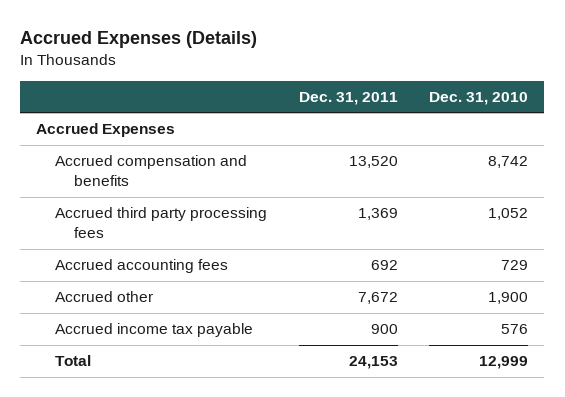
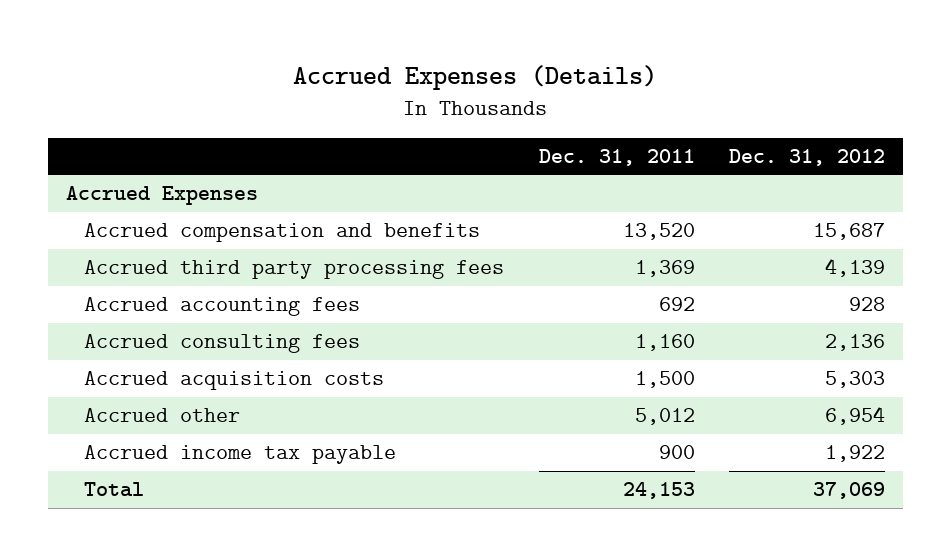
- | Dec. 31, 2011 | Dec. 31, 2010
+ | Dec. 31, 2011 | Dec. 31, 2012
- Accrued other | 7,672 | 1,900
+ Accrued consulting fees | 1,160 | 2,136
+ Accrued acquisition costs | 1,500 | 5,303
+ Accrued other | 5,012 | 6,954

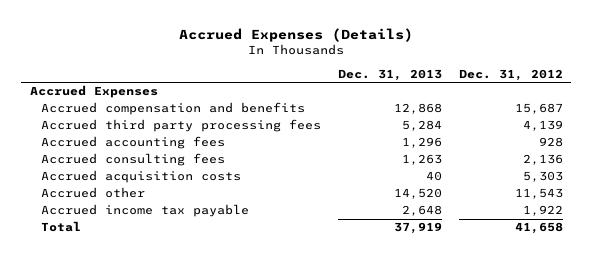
- | Dec. 31, 2011 | Dec. 31, 2012
+ | Dec. 31, 2013 | Dec. 31, 2012
- Accrued other | 5,012 | 6,954
+ Accrued other | 14,520 | 11,543
- Total | 24,153 | 37,069
+ Total | 37,919 | 41,658

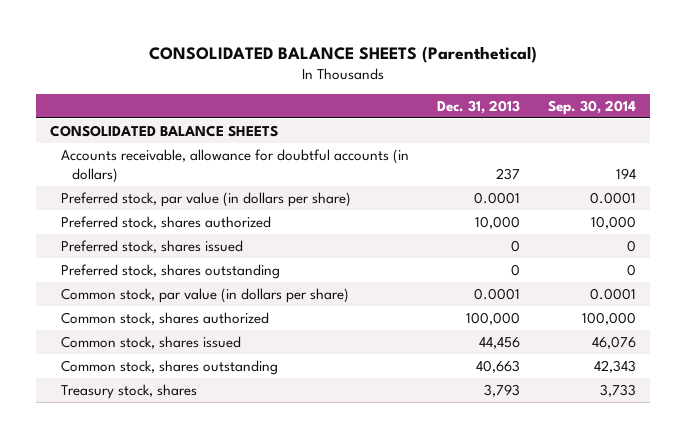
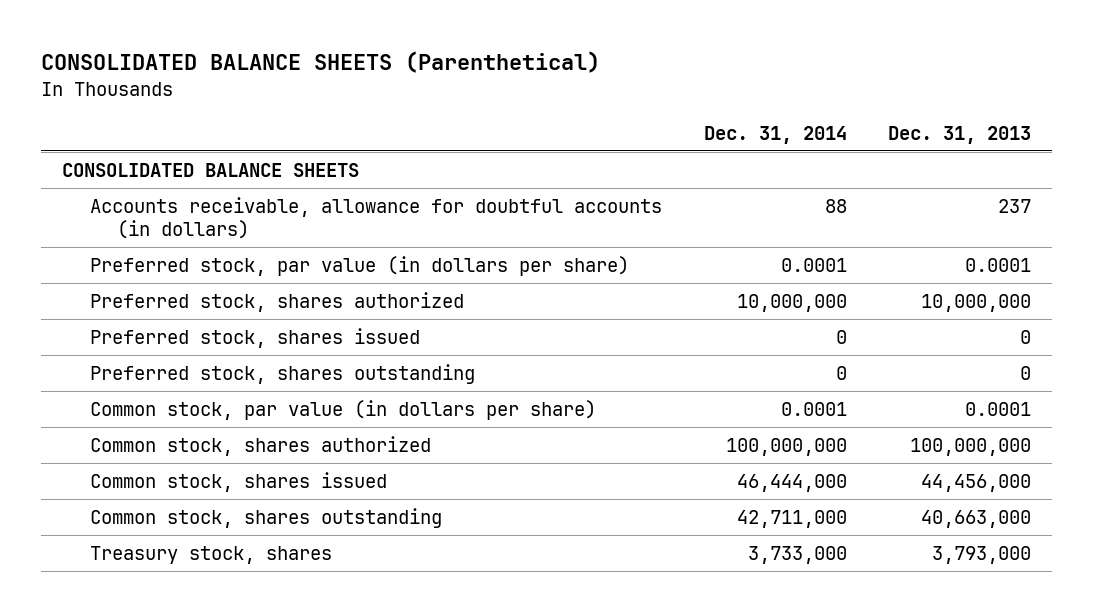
- | Dec. 31, 2013 | Sep. 30, 2014
+ | Dec. 31, 2014 | Dec. 31, 2013
- Preferred stock, shares authorized | 10,000 | 10,000
+ Preferred stock, shares authorized | 10,000,000 | 10,000,000
- Common stock, shares authorized | 100,000 | 100,000
- Common stock, shares issued | 44,456 | 46,076
- Common stock, shares outstanding | 40,663 | 42,343
- Treasury stock, shares | 3,793 | 3,733
+ Common stock, shares authorized | 100,000,000 | 100,000,000
+ Common stock, shares issued | 46,444,000 | 44,456,000
+ Common stock, shares outstanding | 42,711,000 | 40,663,000
+ Treasury stock, shares | 3,733,000 | 3,793,000

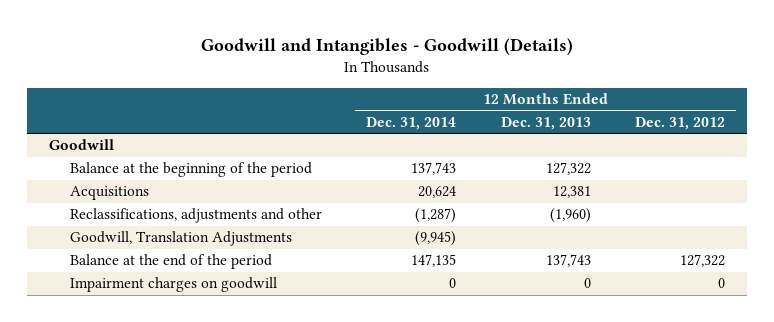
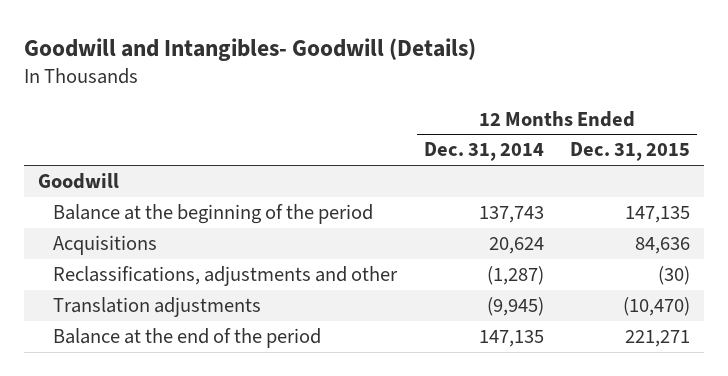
- Goodwill and Intangibles - Goodwill (Details)
+ Goodwill and Intangibles- Goodwill (Details)
- | 12 Months Ended Dec. 31, 2014 | 12 Months Ended Dec. 31, 2013 | 12 Months Ended Dec. 31, 2012
+ | 12 Months Ended Dec. 31, 2014 | 12 Months Ended Dec. 31, 2015
- Goodwill, Translation Adjustments | (9,945) | |
+ Translation adjustments | (9,945) | (10,470)
- Impairment charges on goodwill | 0 | 0 | 0

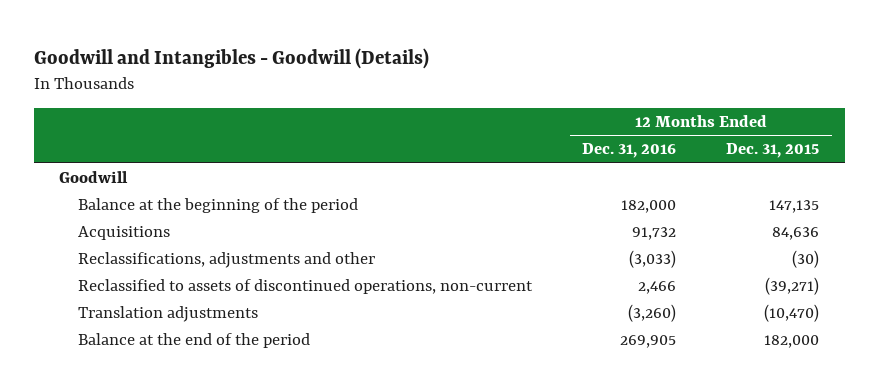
- Goodwill and Intangibles- Goodwill (Details)
+ Goodwill and Intangibles - Goodwill (Details)
- | 12 Months Ended Dec. 31, 2014 | 12 Months Ended Dec. 31, 2015
+ | 12 Months Ended Dec. 31, 2016 | 12 Months Ended Dec. 31, 2015
+ Reclassified to assets of discontinued operations, non-current | 2,466 | (39,271)
- Balance at the end of the period | 147,135 | 221,271
+ Balance at the end of the period | 269,905 | 182,000

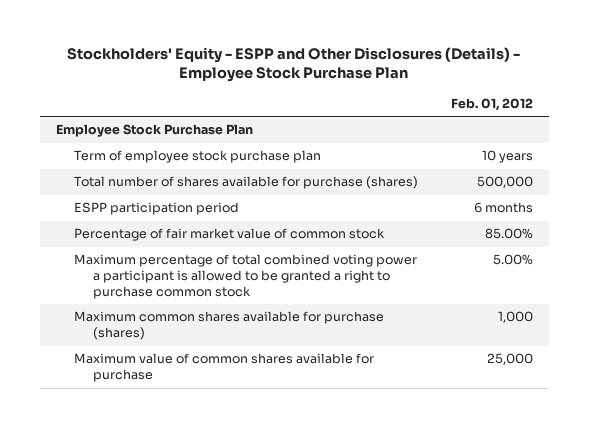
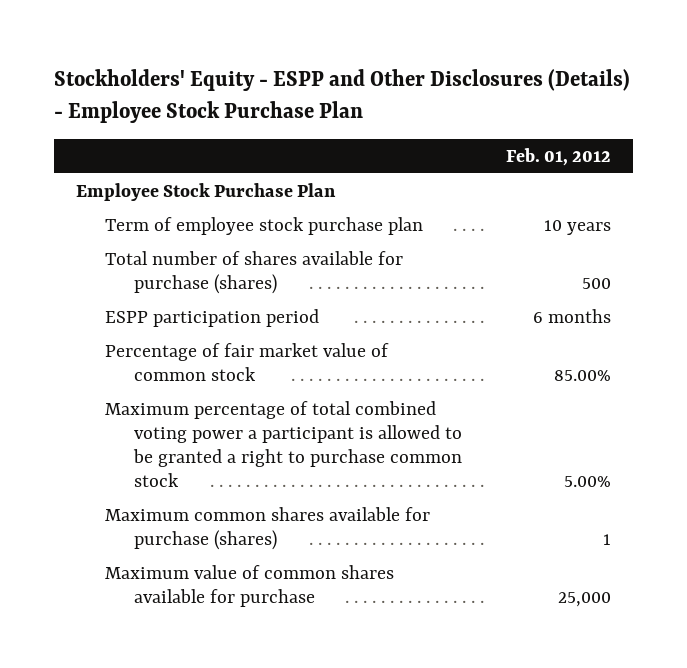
- Total number of shares available for purchase (shares) | 500,000
+ Total number of shares available for purchase (shares) | 500
- Maximum common shares available for purchase (shares) | 1,000
+ Maximum common shares available for purchase (shares) | 1

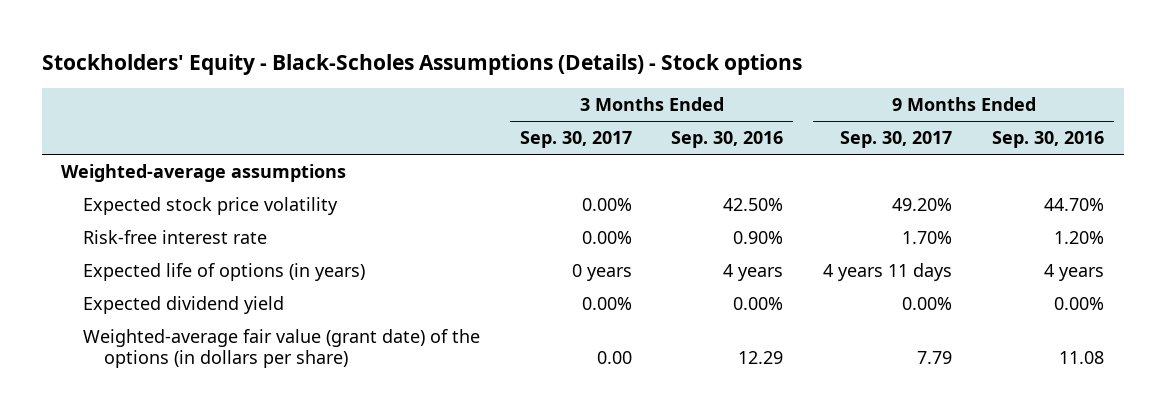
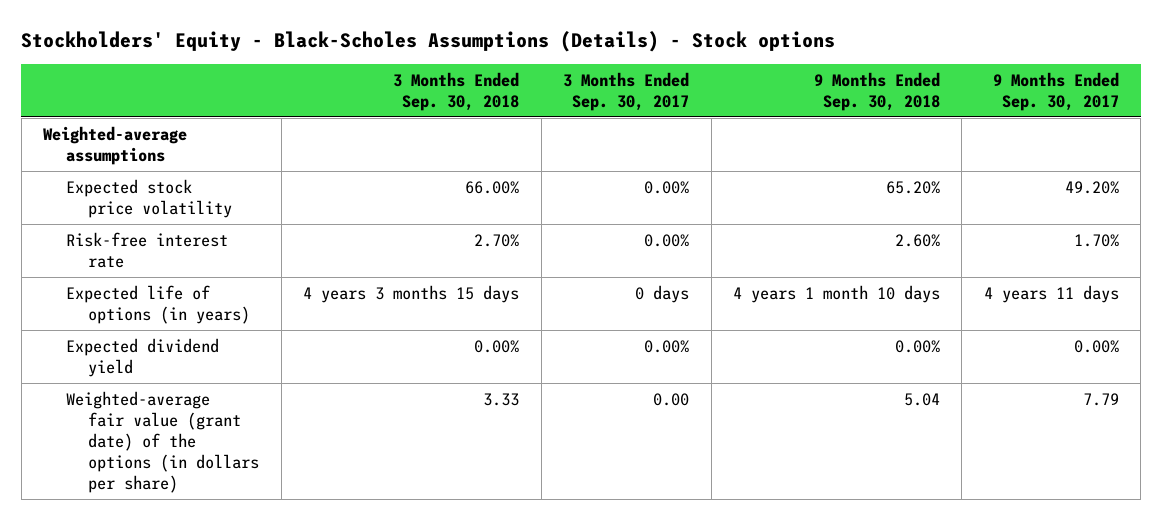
- | 3 Months Ended Sep. 30, 2017 | 3 Months Ended Sep. 30, 2016 | 9 Months Ended Sep. 30, 2017 | 9 Months Ended Sep. 30, 2016
+ | 3 Months Ended Sep. 30, 2018 | 3 Months Ended Sep. 30, 2017 | 9 Months Ended Sep. 30, 2018 | 9 Months Ended Sep. 30, 2017
- Expected life of options (in years) | 0 years | 4 years | 4 years 11 days | 4 years
+ Expected life of options (in years) | 4 years 3 months 15 days | 0 days | 4 years 1 month 10 days | 4 years 11 days

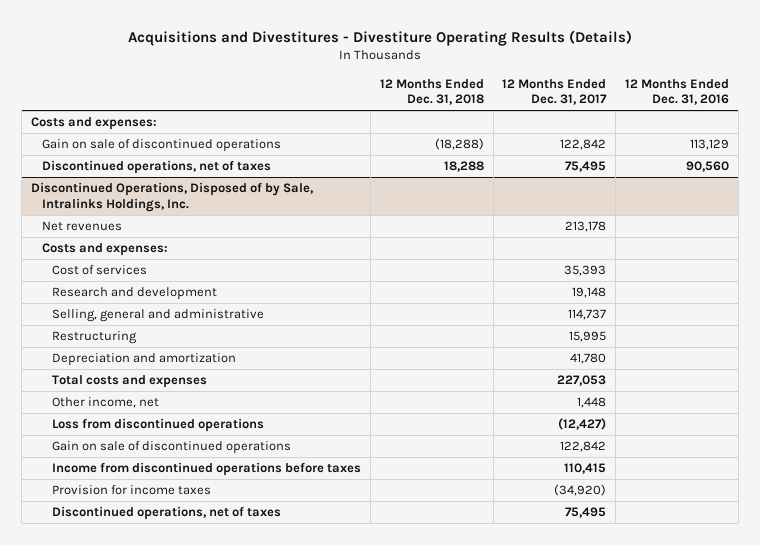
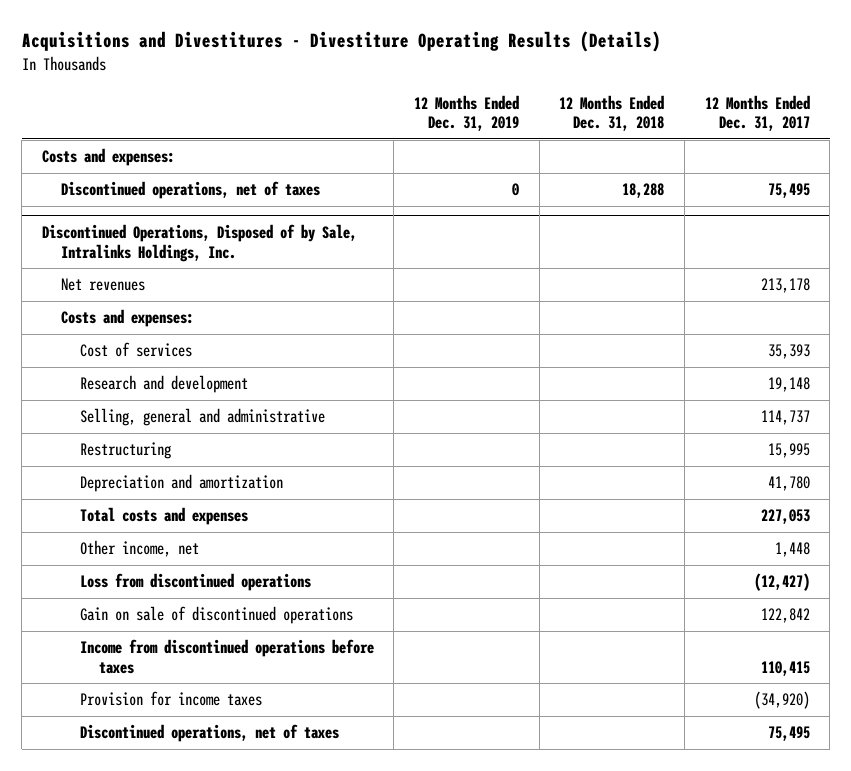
- | 12 Months Ended Dec. 31, 2018 | 12 Months Ended Dec. 31, 2017 | 12 Months Ended Dec. 31, 2016
+ | 12 Months Ended Dec. 31, 2019 | 12 Months Ended Dec. 31, 2018 | 12 Months Ended Dec. 31, 2017
- Gain on sale of discontinued operations | (18,288) | 122,842 | 113,129

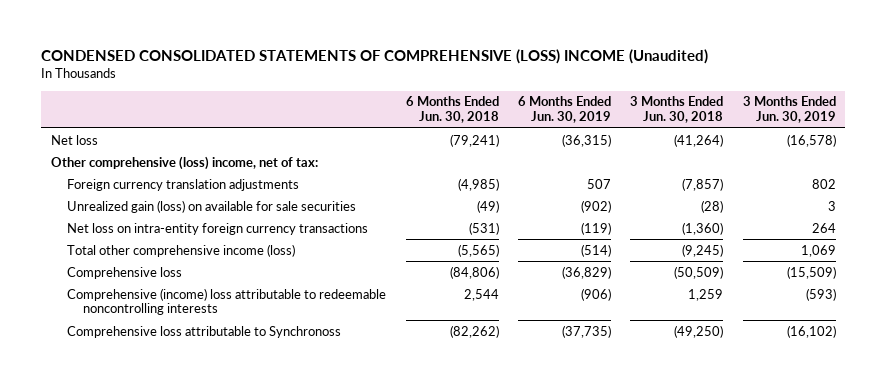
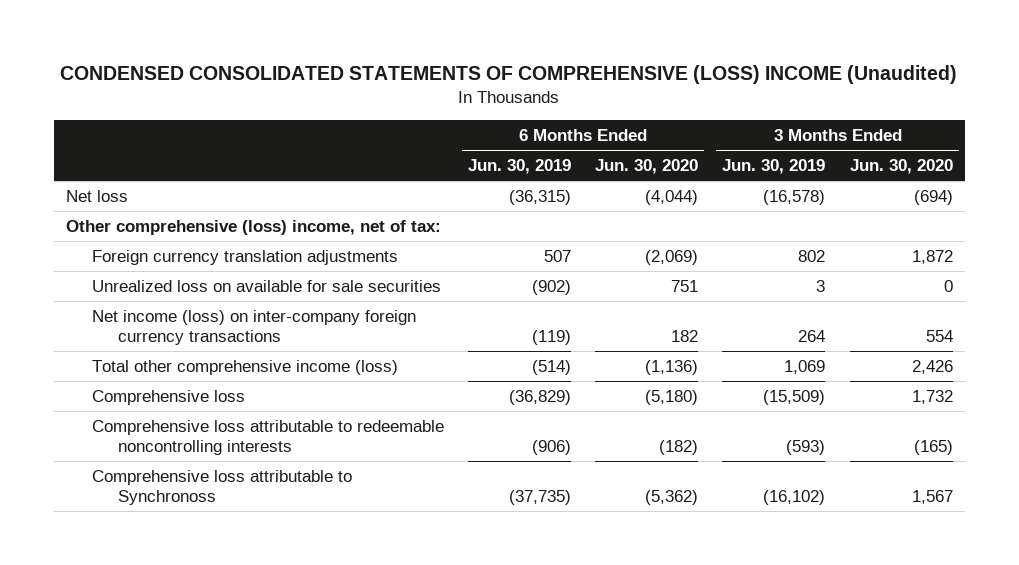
- | 6 Months Ended Jun. 30, 2018 | 6 Months Ended Jun. 30, 2019 | 3 Months Ended Jun. 30, 2018 | 3 Months Ended Jun. 30, 2019
+ | 6 Months Ended Jun. 30, 2019 | 6 Months Ended Jun. 30, 2020 | 3 Months Ended Jun. 30, 2019 | 3 Months Ended Jun. 30, 2020
- Unrealized gain (loss) on available for sale securities | (49) | (902) | (28) | 3
- Net loss on intra-entity foreign currency transactions | (531) | (119) | (1,360) | 264
+ Unrealized loss on available for sale securities | (902) | 751 | 3 | 0
+ Net income (loss) on inter-company foreign currency transactions | (119) | 182 | 264 | 554
- Comprehensive (income) loss attributable to redeemable noncontrolling interests | 2,544 | (906) | 1,259 | (593)
+ Comprehensive loss attributable to redeemable noncontrolling interests | (906) | (182) | (593) | (165)

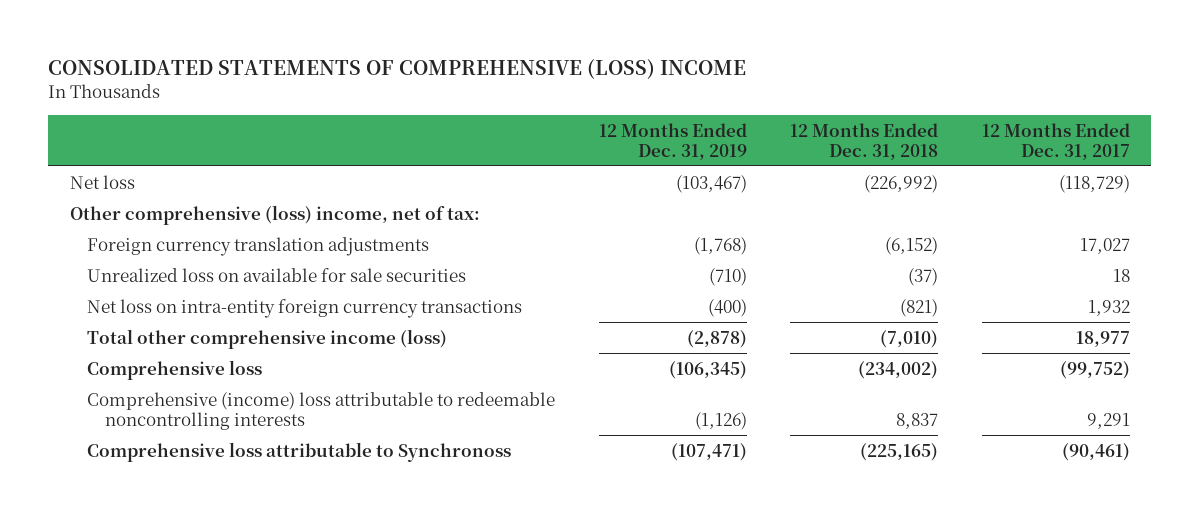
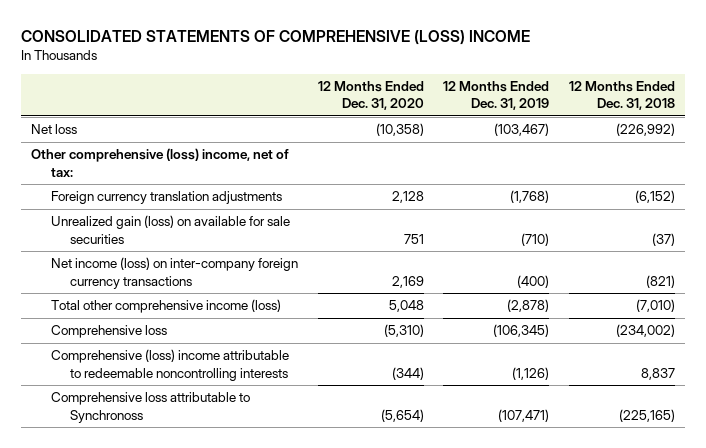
- | 12 Months Ended Dec. 31, 2019 | 12 Months Ended Dec. 31, 2018 | 12 Months Ended Dec. 31, 2017
+ | 12 Months Ended Dec. 31, 2020 | 12 Months Ended Dec. 31, 2019 | 12 Months Ended Dec. 31, 2018
- Unrealized loss on available for sale securities | (710) | (37) | 18
- Net loss on intra-entity foreign currency transactions | (400) | (821) | 1,932
+ Unrealized gain (loss) on available for sale securities | 751 | (710) | (37)
+ Net income (loss) on inter-company foreign currency transactions | 2,169 | (400) | (821)
- Comprehensive (income) loss attributable to redeemable noncontrolling interests | (1,126) | 8,837 | 9,291
+ Comprehensive (loss) income attributable to redeemable noncontrolling interests | (344) | (1,126) | 8,837

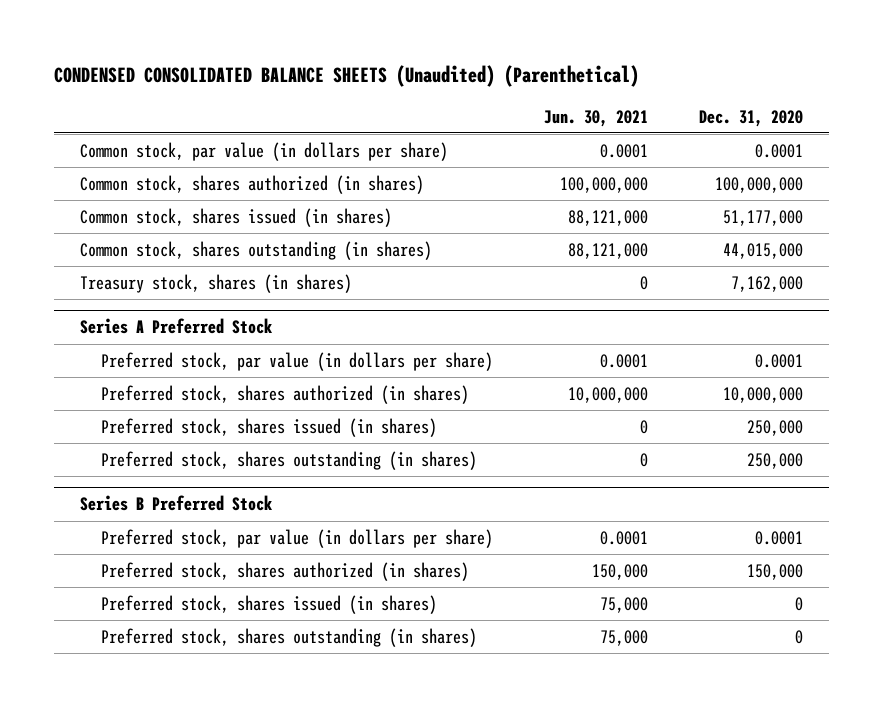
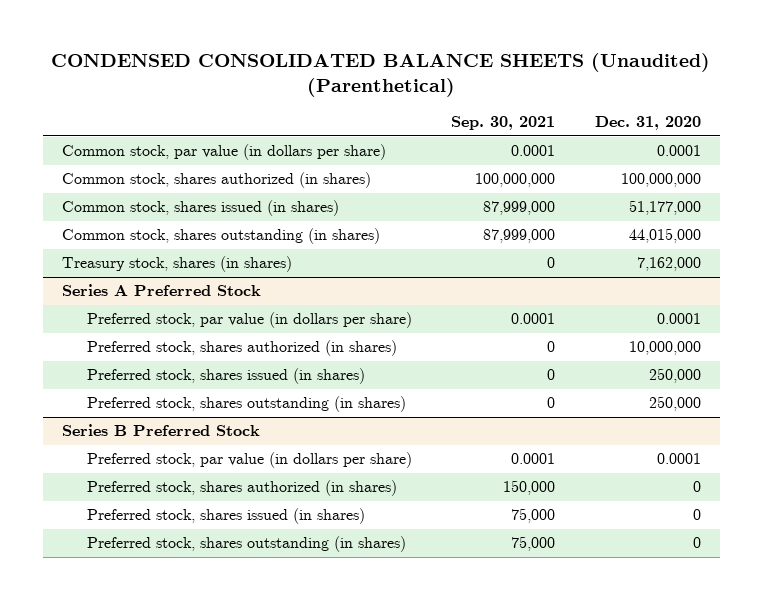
- | Jun. 30, 2021 | Dec. 31, 2020
+ | Sep. 30, 2021 | Dec. 31, 2020
@ Series B Preferred Stock
- Preferred stock, shares authorized (in shares) | 150,000 | 150,000
+ Preferred stock, shares authorized (in shares) | 150,000 | 0

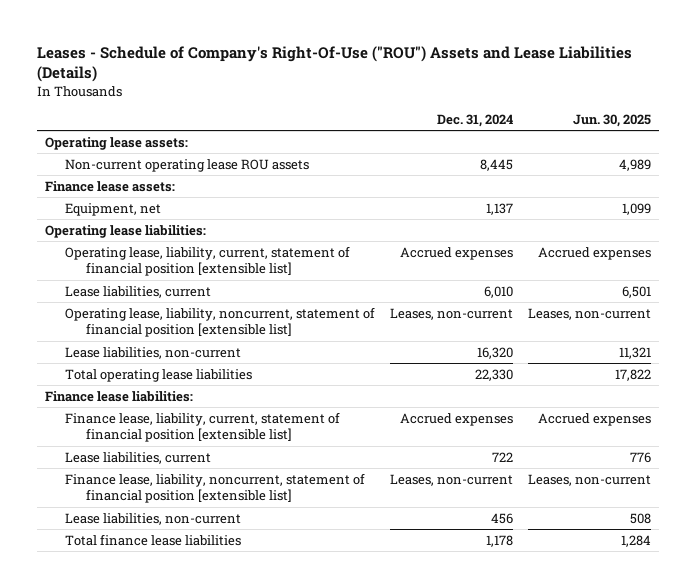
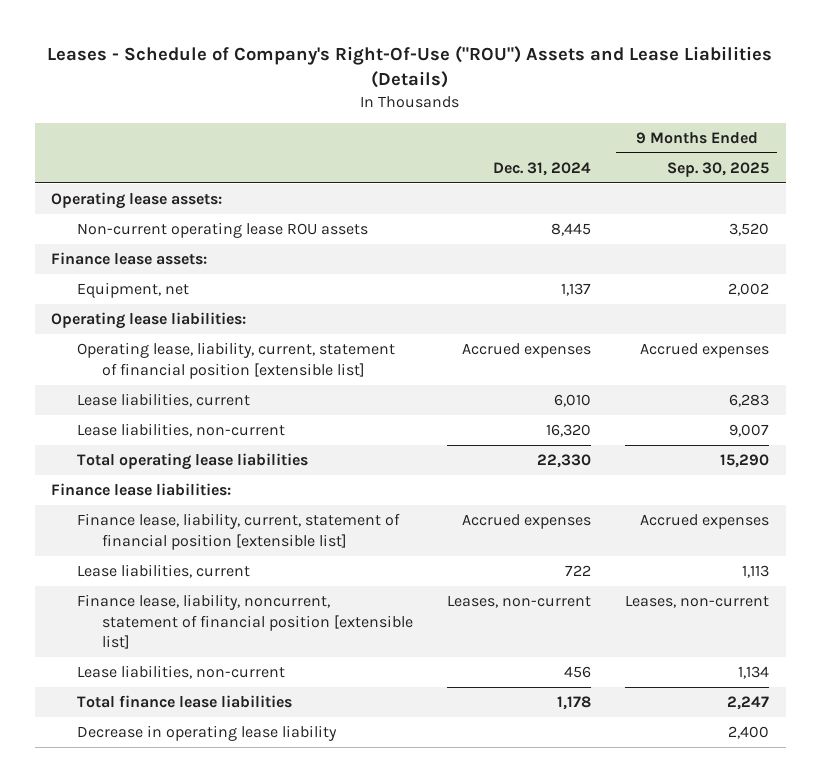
- | Dec. 31, 2024 | Jun. 30, 2025
+ | Dec. 31, 2024 | 9 Months Ended Sep. 30, 2025
- Operating lease, liability, noncurrent, statement of financial position [extensible list] | Leases, non-current | Leases, non-current
+ Decrease in operating lease liability | | 2,400

